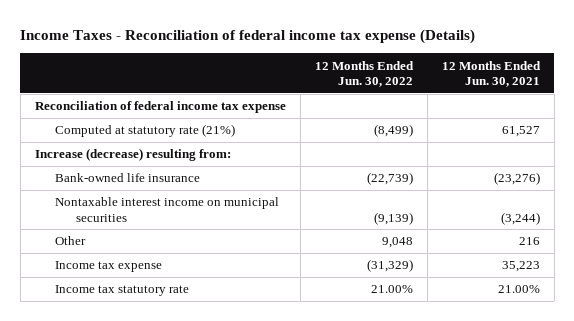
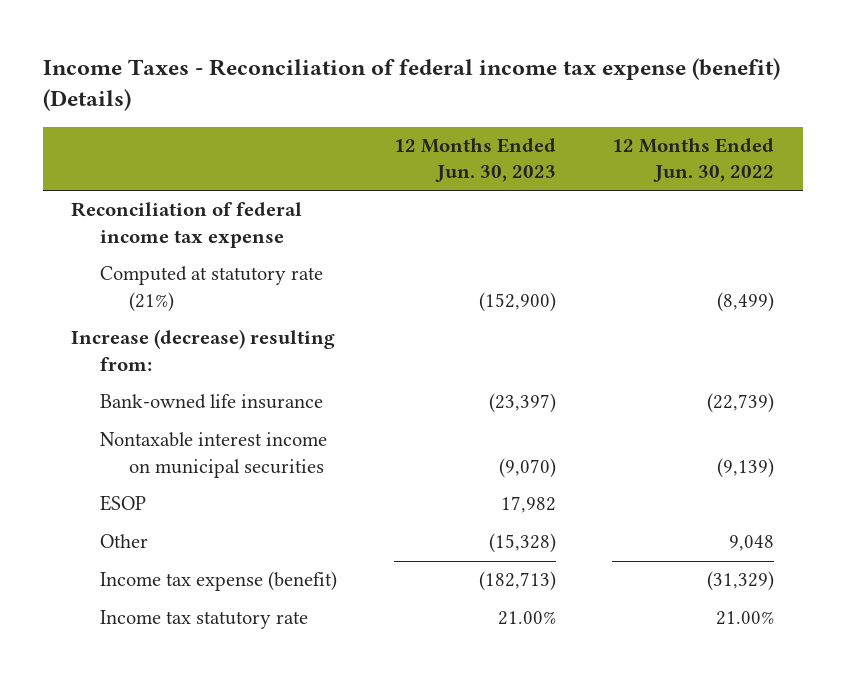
- Income Taxes - Reconciliation of federal income tax expense (Details)
+ Income Taxes - Reconciliation of federal income tax expense (benefit) (Details)
- | 12 Months Ended Jun. 30, 2022 | 12 Months Ended Jun. 30, 2021
+ | 12 Months Ended Jun. 30, 2023 | 12 Months Ended Jun. 30, 2022
+ ESOP | 17,982 |
- Income tax expense | (31,329) | 35,223
+ Income tax expense (benefit) | (182,713) | (31,329)

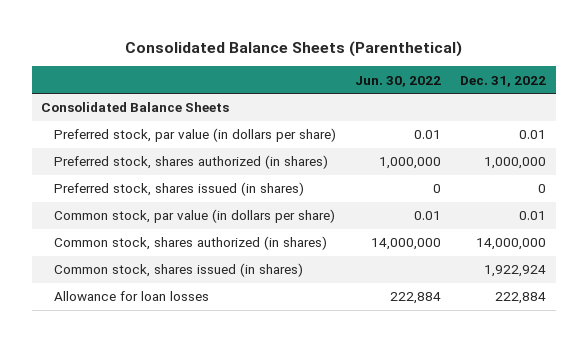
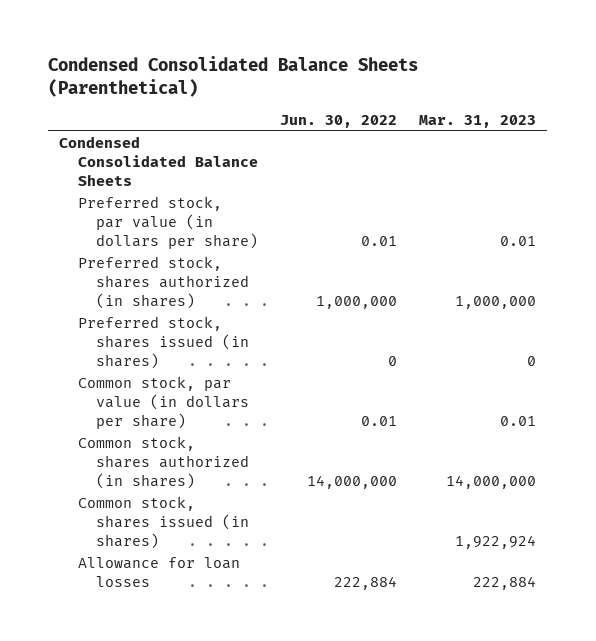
- Consolidated Balance Sheets (Parenthetical)
+ Condensed Consolidated Balance Sheets (Parenthetical)
- | Jun. 30, 2022 | Dec. 31, 2022
+ | Jun. 30, 2022 | Mar. 31, 2023
- Consolidated Balance Sheets
+ Condensed Consolidated Balance Sheets

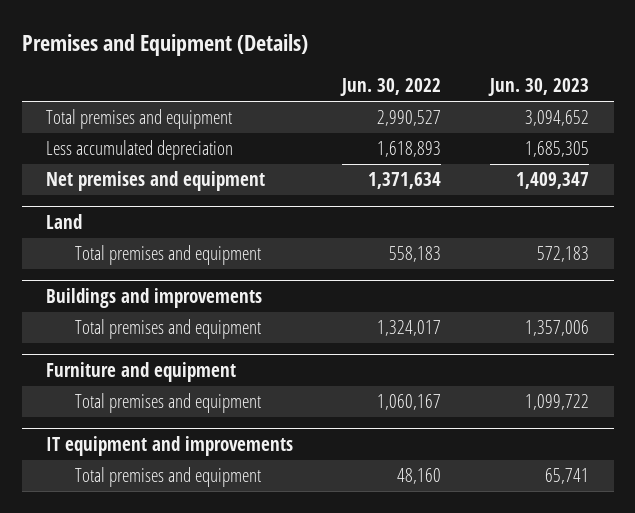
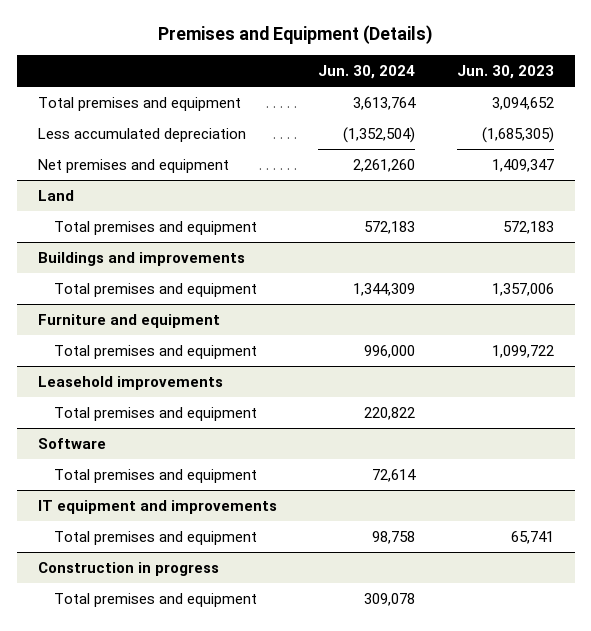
- | Jun. 30, 2022 | Jun. 30, 2023
+ | Jun. 30, 2024 | Jun. 30, 2023
- Less accumulated depreciation | 1,618,893 | 1,685,305
+ Less accumulated depreciation | (1,352,504) | (1,685,305)
+ Leasehold improvements
+ Total premises and equipment | 220,822 |
+ Software
+ Total premises and equipment | 72,614 |
+ Construction in progress
+ Total premises and equipment | 309,078 |

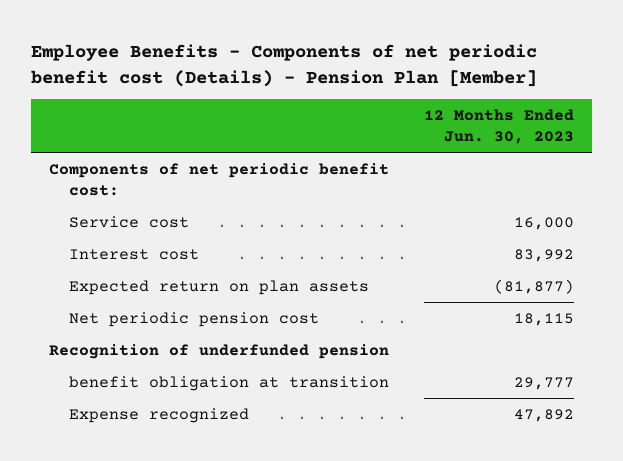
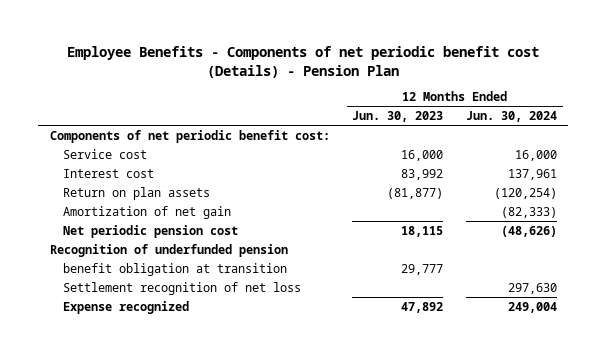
- Employee Benefits - Components of net periodic benefit cost (Details) - Pension Plan [Member]
+ Employee Benefits - Components of net periodic benefit cost (Details) - Pension Plan
- | 12 Months Ended Jun. 30, 2023
+ | 12 Months Ended Jun. 30, 2023 | 12 Months Ended Jun. 30, 2024
- Expected return on plan assets | (81,877)
+ Return on plan assets | (81,877) | (120,254)
+ Amortization of net gain | | (82,333)
+ Settlement recognition of net loss | | 297,630

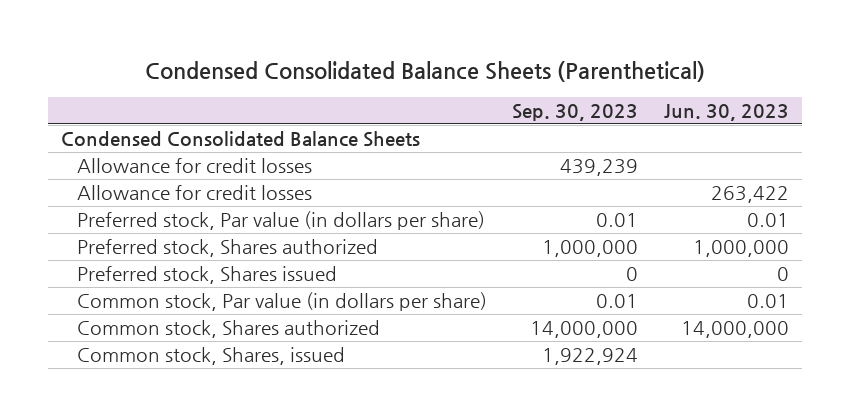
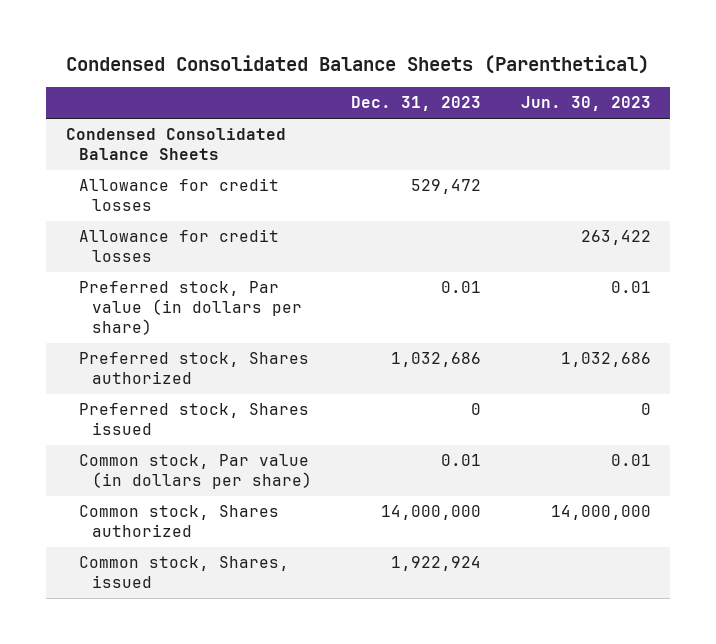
- | Sep. 30, 2023 | Jun. 30, 2023
+ | Dec. 31, 2023 | Jun. 30, 2023
- Preferred stock, Shares authorized | 1,000,000 | 1,000,000
+ Preferred stock, Shares authorized | 1,032,686 | 1,032,686

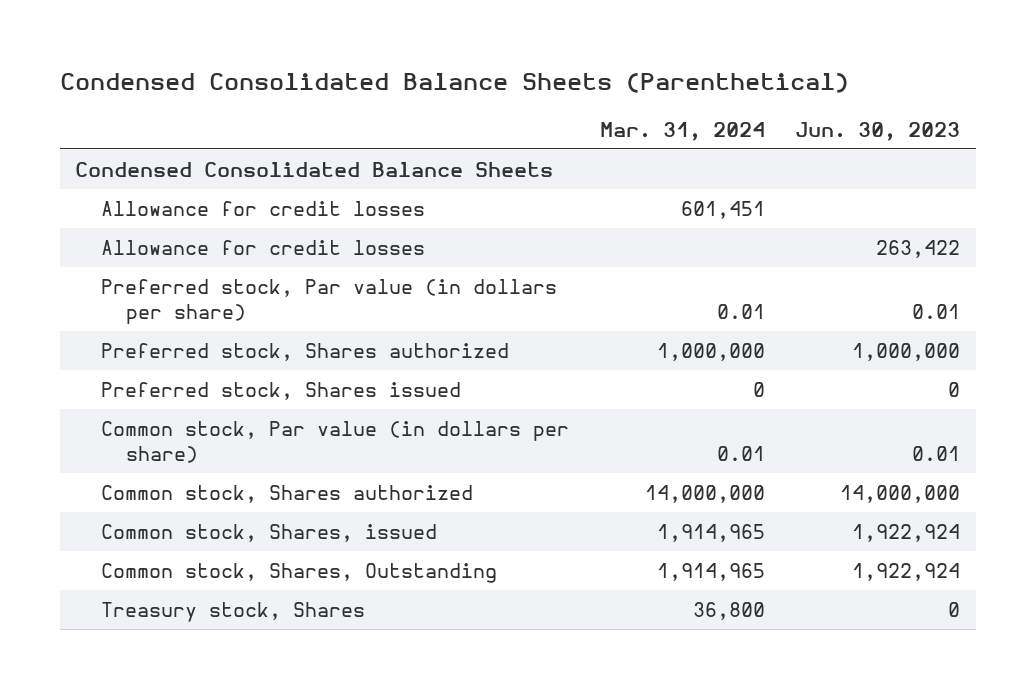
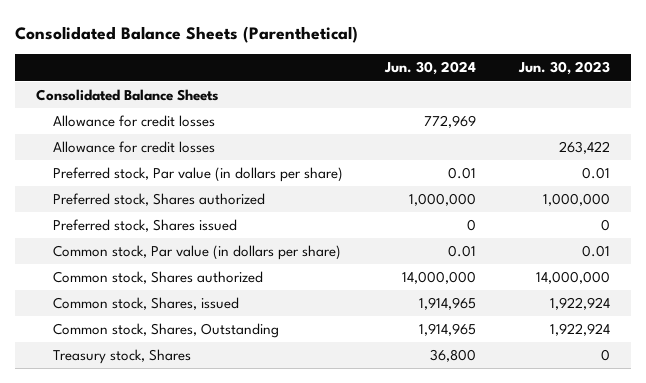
- Condensed Consolidated Balance Sheets (Parenthetical)
+ Consolidated Balance Sheets (Parenthetical)
- | Mar. 31, 2024 | Jun. 30, 2023
+ | Jun. 30, 2024 | Jun. 30, 2023
- Condensed Consolidated Balance Sheets
+ Consolidated Balance Sheets

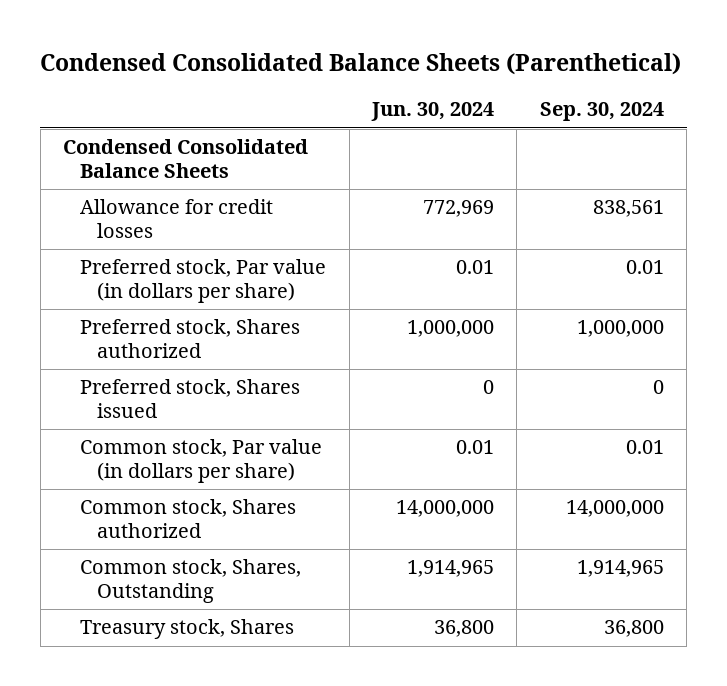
- Consolidated Balance Sheets (Parenthetical)
+ Condensed Consolidated Balance Sheets (Parenthetical)
- | Jun. 30, 2024 | Jun. 30, 2023
+ | Jun. 30, 2024 | Sep. 30, 2024
- Consolidated Balance Sheets
+ Condensed Consolidated Balance Sheets
- Allowance for credit losses | | 263,422
- Common stock, Shares, issued | 1,914,965 | 1,922,924

